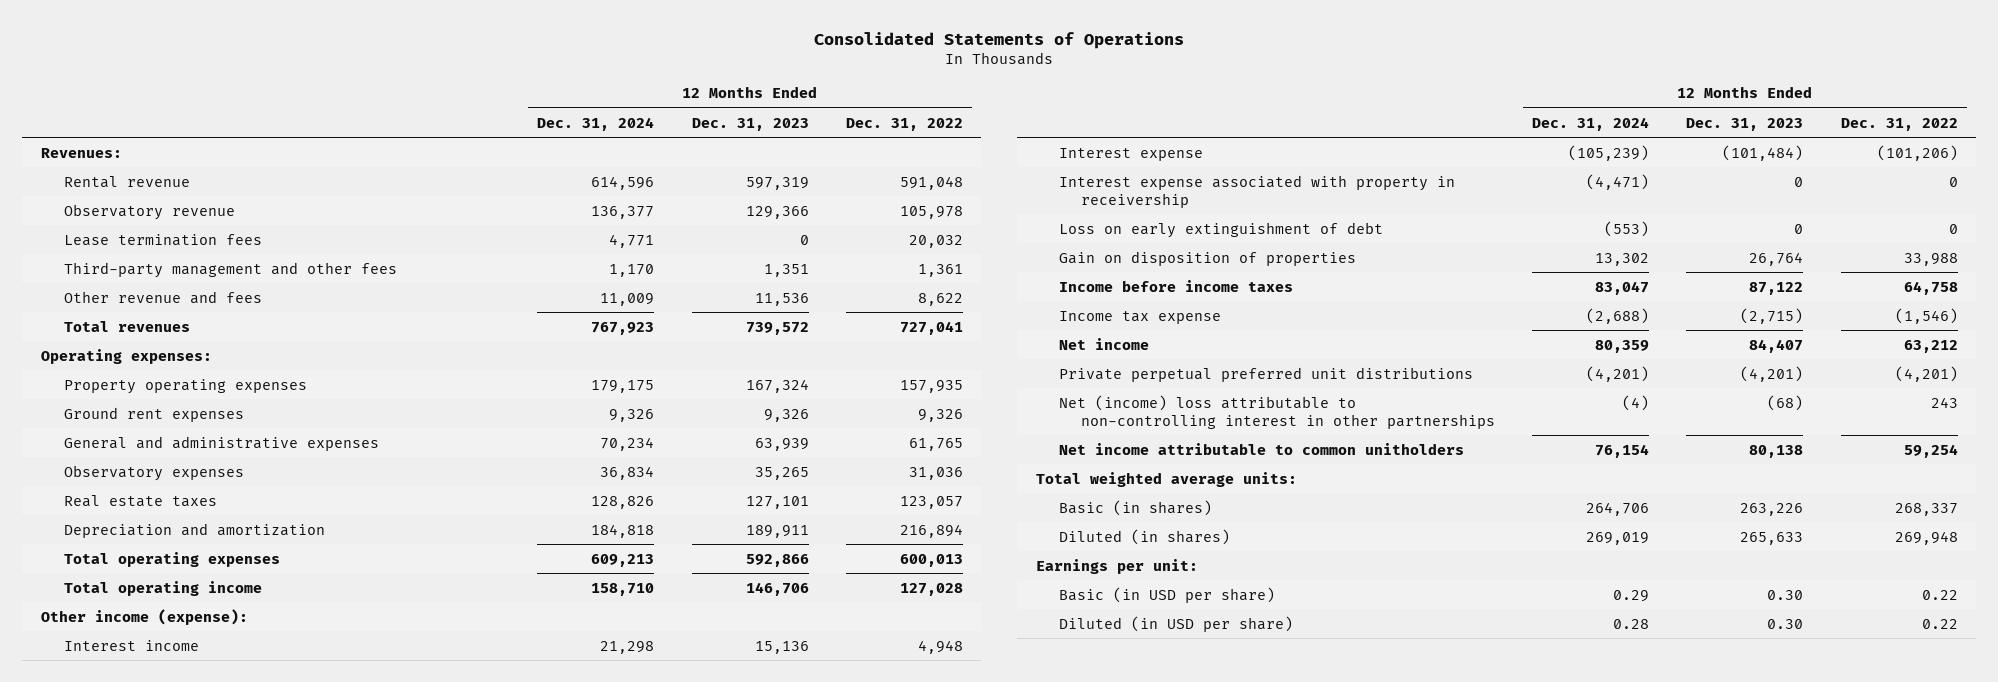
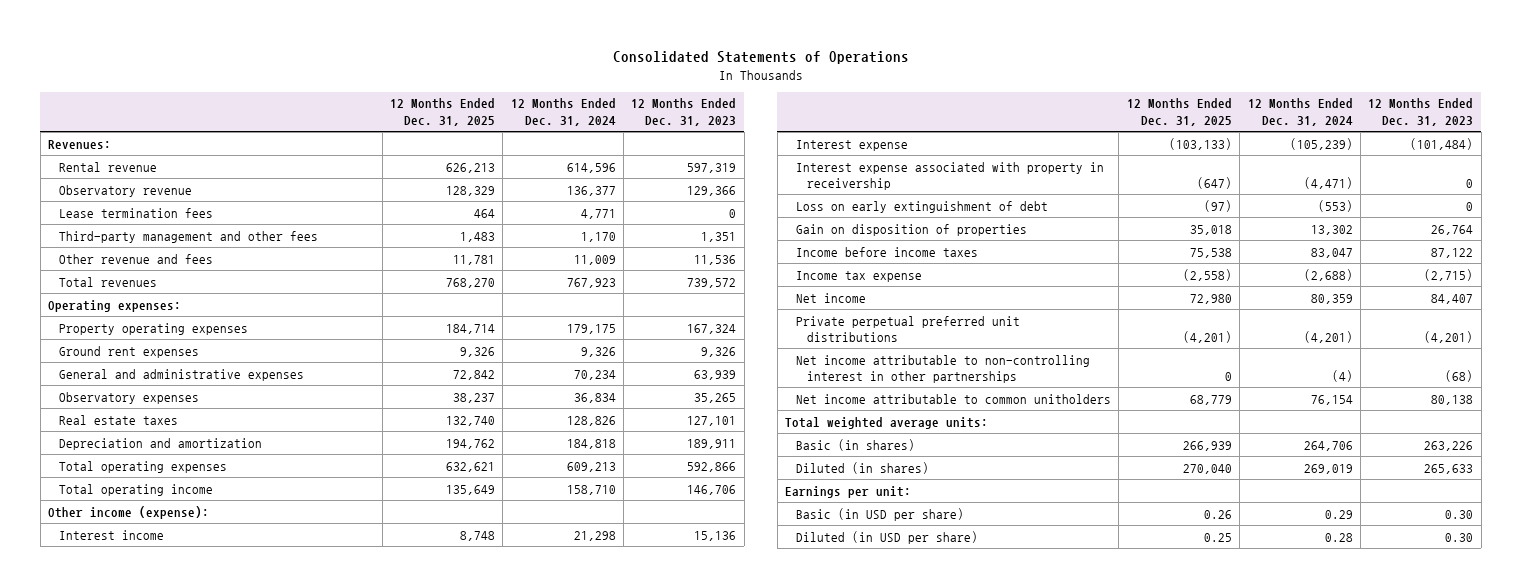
- | 12 Months Ended Dec. 31, 2024 | 12 Months Ended Dec. 31, 2023 | 12 Months Ended Dec. 31, 2022
+ | 12 Months Ended Dec. 31, 2025 | 12 Months Ended Dec. 31, 2024 | 12 Months Ended Dec. 31, 2023
- Net (income) loss attributable to non-controlling interest in other partnerships | (4) | (68) | 243
+ Net income attributable to non-controlling interest in other partnerships | 0 | (4) | (68)

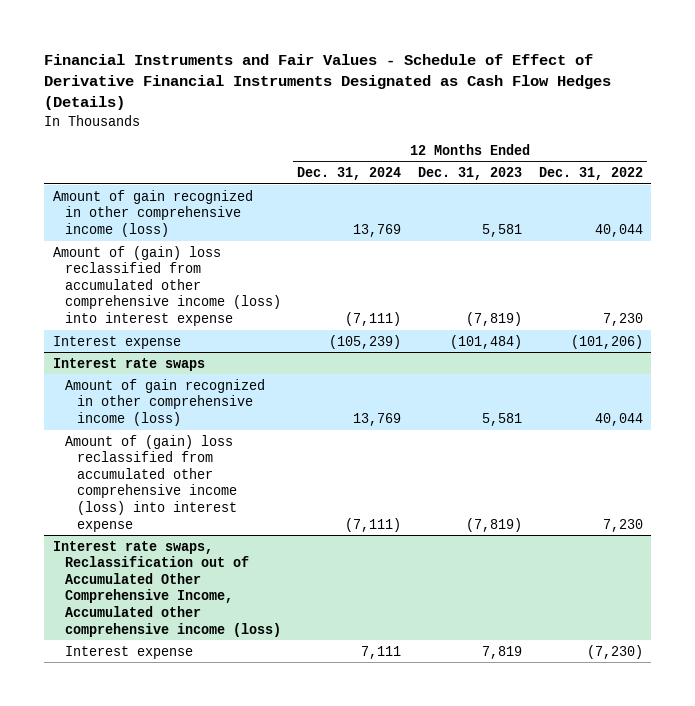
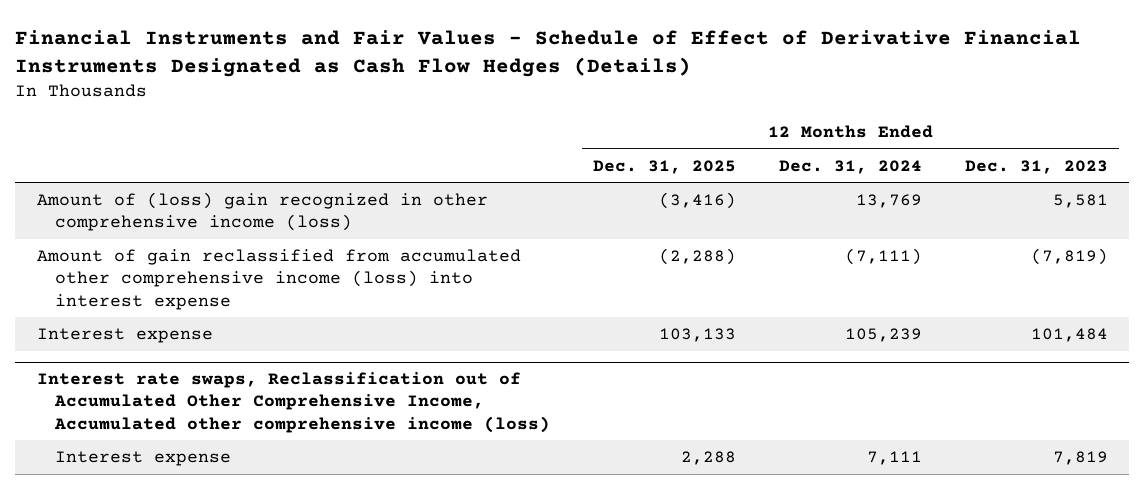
- | 12 Months Ended Dec. 31, 2024 | 12 Months Ended Dec. 31, 2023 | 12 Months Ended Dec. 31, 2022
+ | 12 Months Ended Dec. 31, 2025 | 12 Months Ended Dec. 31, 2024 | 12 Months Ended Dec. 31, 2023
- Amount of gain recognized in other comprehensive income (loss) | 13,769 | 5,581 | 40,044
- Amount of (gain) loss reclassified from accumulated other comprehensive income (loss) into interest expense | (7,111) | (7,819) | 7,230
- Interest expense | (105,239) | (101,484) | (101,206)
- Interest rate swaps
- Amount of gain recognized in other comprehensive income (loss) | 13,769 | 5,581 | 40,044
- Amount of (gain) loss reclassified from accumulated other comprehensive income (loss) into interest expense | (7,111) | (7,819) | 7,230
+ Amount of (loss) gain recognized in other comprehensive income (loss) | (3,416) | 13,769 | 5,581
+ Amount of gain reclassified from accumulated other comprehensive income (loss) into interest expense | (2,288) | (7,111) | (7,819)
+ Interest expense | 103,133 | 105,239 | 101,484

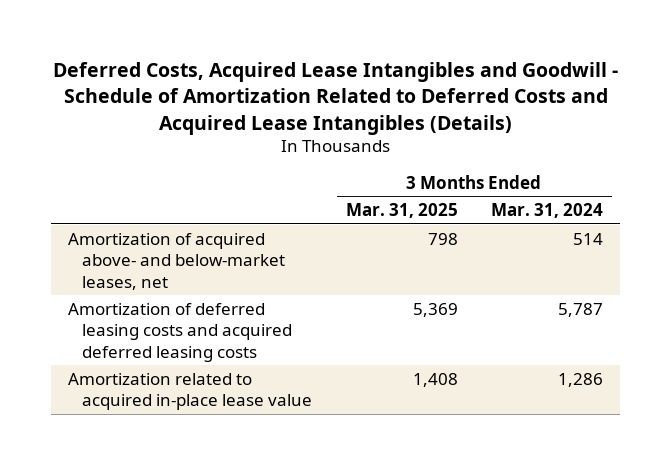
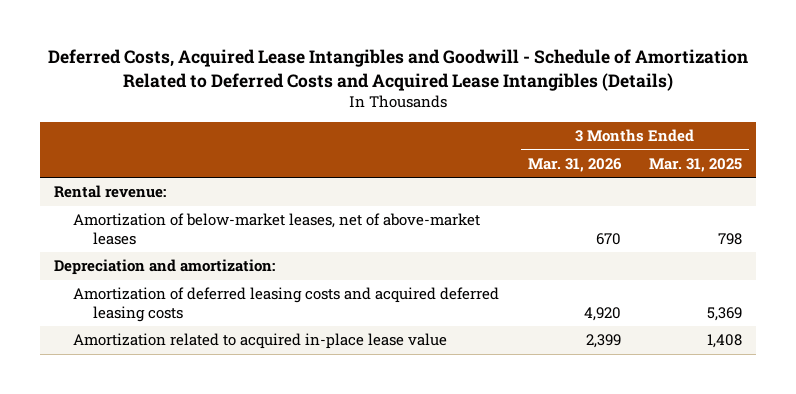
- | 3 Months Ended Mar. 31, 2025 | 3 Months Ended Mar. 31, 2024
+ | 3 Months Ended Mar. 31, 2026 | 3 Months Ended Mar. 31, 2025
- Amortization of acquired above- and below-market leases, net | 798 | 514
+ Rental revenue:
+ Amortization of below-market leases, net of above-market leases | 670 | 798
+ Depreciation and amortization:

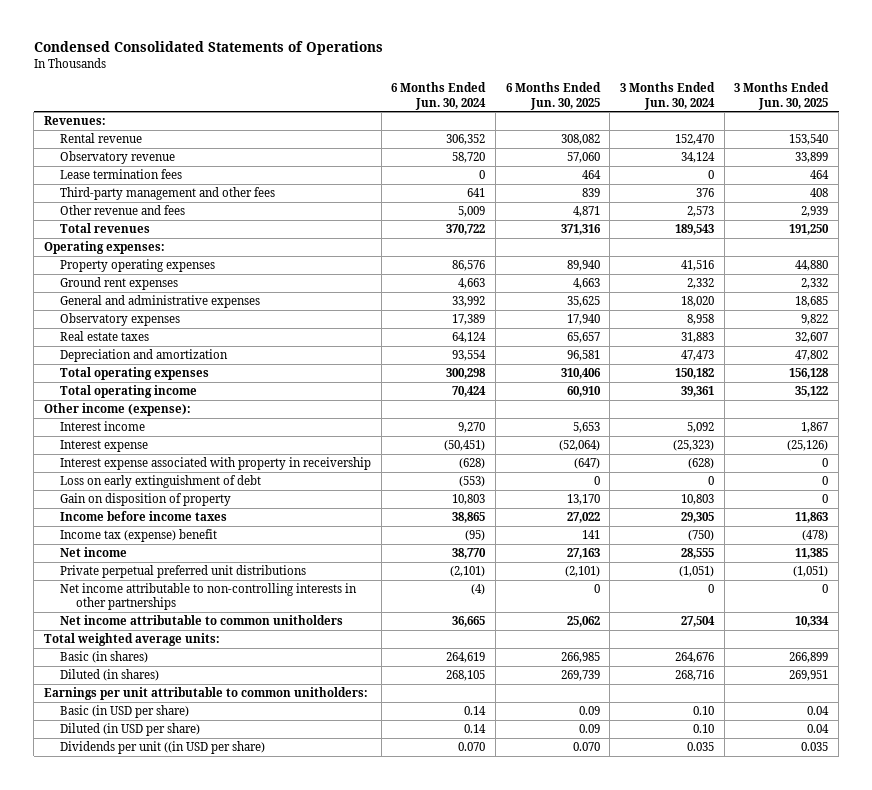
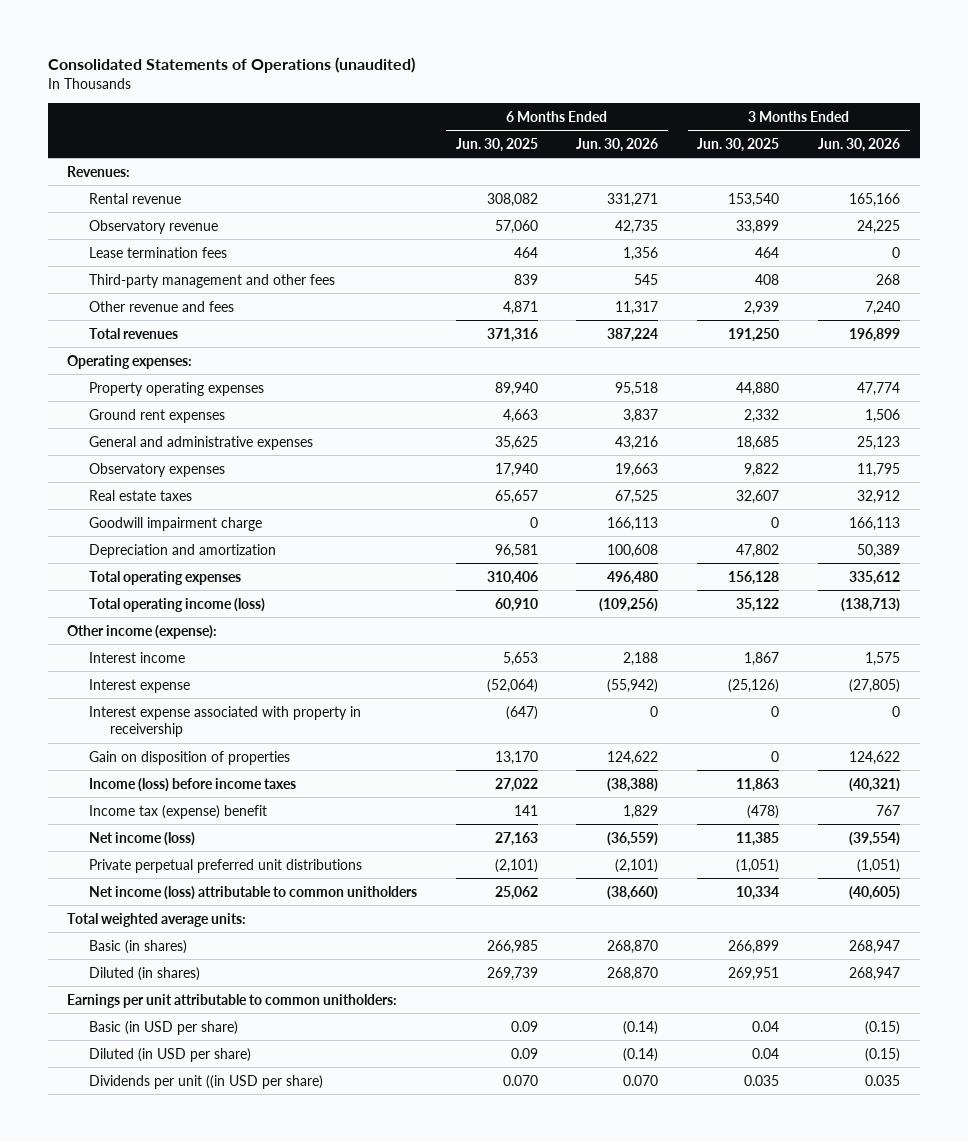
- Condensed Consolidated Statements of Operations
+ Consolidated Statements of Operations (unaudited)
- | 6 Months Ended Jun. 30, 2024 | 6 Months Ended Jun. 30, 2025 | 3 Months Ended Jun. 30, 2024 | 3 Months Ended Jun. 30, 2025
+ | 6 Months Ended Jun. 30, 2025 | 6 Months Ended Jun. 30, 2026 | 3 Months Ended Jun. 30, 2025 | 3 Months Ended Jun. 30, 2026
+ Goodwill impairment charge | 0 | 166,113 | 0 | 166,113
- Total operating income | 70,424 | 60,910 | 39,361 | 35,122
+ Total operating income (loss) | 60,910 | (109,256) | 35,122 | (138,713)
- Loss on early extinguishment of debt | (553) | 0 | 0 | 0
- Gain on disposition of property | 10,803 | 13,170 | 10,803 | 0
- Income before income taxes | 38,865 | 27,022 | 29,305 | 11,863
+ Gain on disposition of properties | 13,170 | 124,622 | 0 | 124,622
+ Income (loss) before income taxes | 27,022 | (38,388) | 11,863 | (40,321)
- Net income | 38,770 | 27,163 | 28,555 | 11,385
+ Net income (loss) | 27,163 | (36,559) | 11,385 | (39,554)
- Net income attributable to non-controlling interests in other partnerships | (4) | 0 | 0 | 0
- Net income attributable to common unitholders | 36,665 | 25,062 | 27,504 | 10,334
+ Net income (loss) attributable to common unitholders | 25,062 | (38,660) | 10,334 | (40,605)

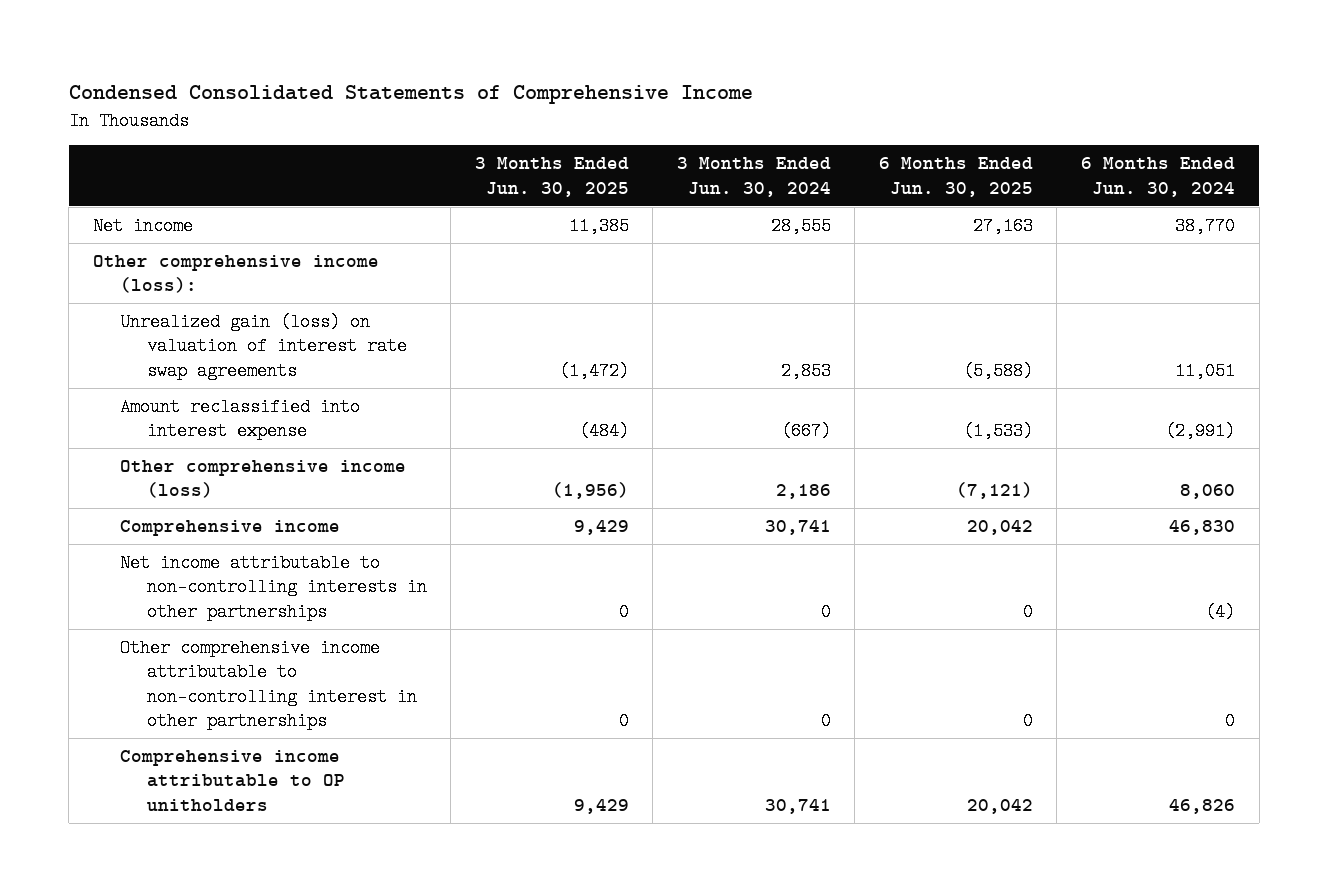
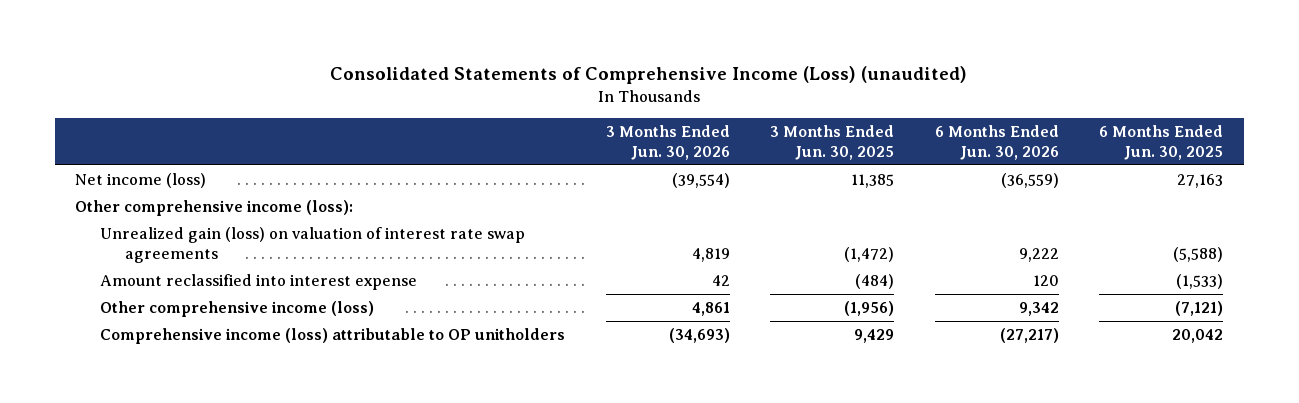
- Condensed Consolidated Statements of Comprehensive Income
+ Consolidated Statements of Comprehensive Income (Loss) (unaudited)
- | 3 Months Ended Jun. 30, 2025 | 3 Months Ended Jun. 30, 2024 | 6 Months Ended Jun. 30, 2025 | 6 Months Ended Jun. 30, 2024
+ | 3 Months Ended Jun. 30, 2026 | 3 Months Ended Jun. 30, 2025 | 6 Months Ended Jun. 30, 2026 | 6 Months Ended Jun. 30, 2025
- Net income | 11,385 | 28,555 | 27,163 | 38,770
+ Net income (loss) | (39,554) | 11,385 | (36,559) | 27,163
- Comprehensive income | 9,429 | 30,741 | 20,042 | 46,830
- Net income attributable to non-controlling interests in other partnerships | 0 | 0 | 0 | (4)
- Other comprehensive income attributable to non-controlling interest in other partnerships | 0 | 0 | 0 | 0
- Comprehensive income attributable to OP unitholders | 9,429 | 30,741 | 20,042 | 46,826
+ Comprehensive income (loss) attributable to OP unitholders | (34,693) | 9,429 | (27,217) | 20,042

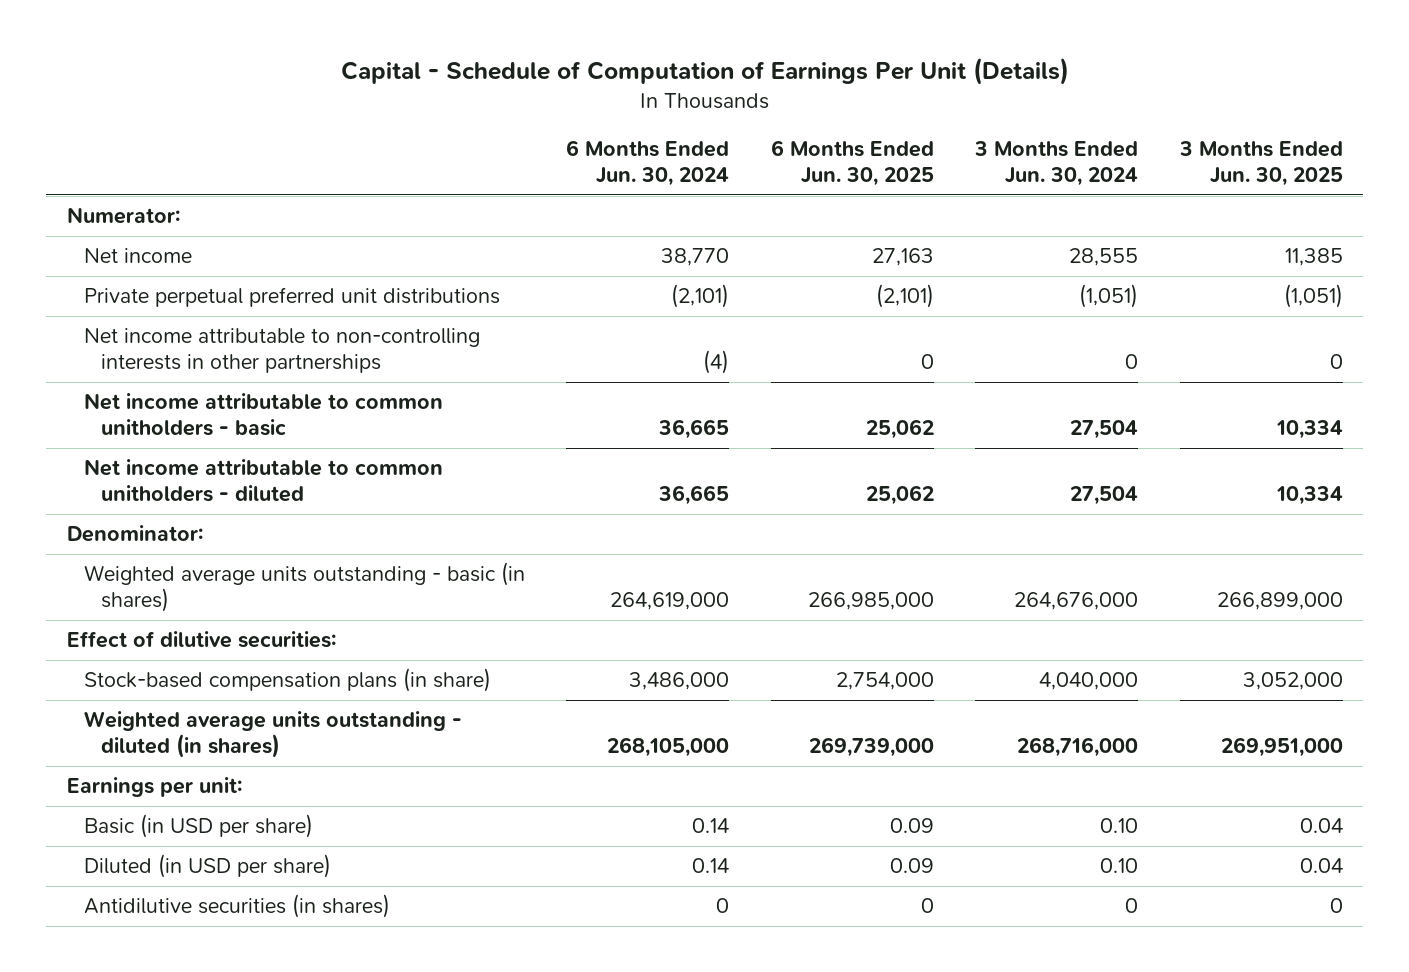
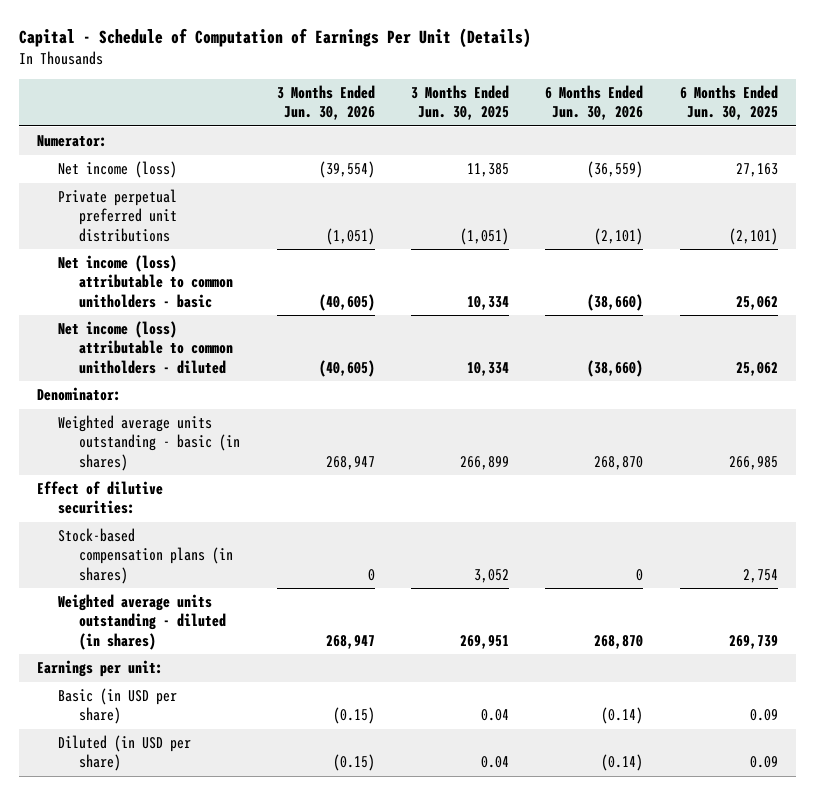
- | 6 Months Ended Jun. 30, 2024 | 6 Months Ended Jun. 30, 2025 | 3 Months Ended Jun. 30, 2024 | 3 Months Ended Jun. 30, 2025
+ | 3 Months Ended Jun. 30, 2026 | 3 Months Ended Jun. 30, 2025 | 6 Months Ended Jun. 30, 2026 | 6 Months Ended Jun. 30, 2025
- Net income | 38,770 | 27,163 | 28,555 | 11,385
+ Net income (loss) | (39,554) | 11,385 | (36,559) | 27,163
- Net income attributable to non-controlling interests in other partnerships | (4) | 0 | 0 | 0
- Net income attributable to common unitholders - basic | 36,665 | 25,062 | 27,504 | 10,334
- Net income attributable to common unitholders - diluted | 36,665 | 25,062 | 27,504 | 10,334
+ Net income (loss) attributable to common unitholders - basic | (40,605) | 10,334 | (38,660) | 25,062
+ Net income (loss) attributable to common unitholders - diluted | (40,605) | 10,334 | (38,660) | 25,062
- Weighted average units outstanding - basic (in shares) | 264,619,000 | 266,985,000 | 264,676,000 | 266,899,000
+ Weighted average units outstanding - basic (in shares) | 268,947 | 266,899 | 268,870 | 266,985
- Stock-based compensation plans (in share) | 3,486,000 | 2,754,000 | 4,040,000 | 3,052,000
- Weighted average units outstanding - diluted (in shares) | 268,105,000 | 269,739,000 | 268,716,000 | 269,951,000
+ Stock-based compensation plans (in shares) | 0 | 3,052 | 0 | 2,754
+ Weighted average units outstanding - diluted (in shares) | 268,947 | 269,951 | 268,870 | 269,739
- Antidilutive securities (in shares) | 0 | 0 | 0 | 0

